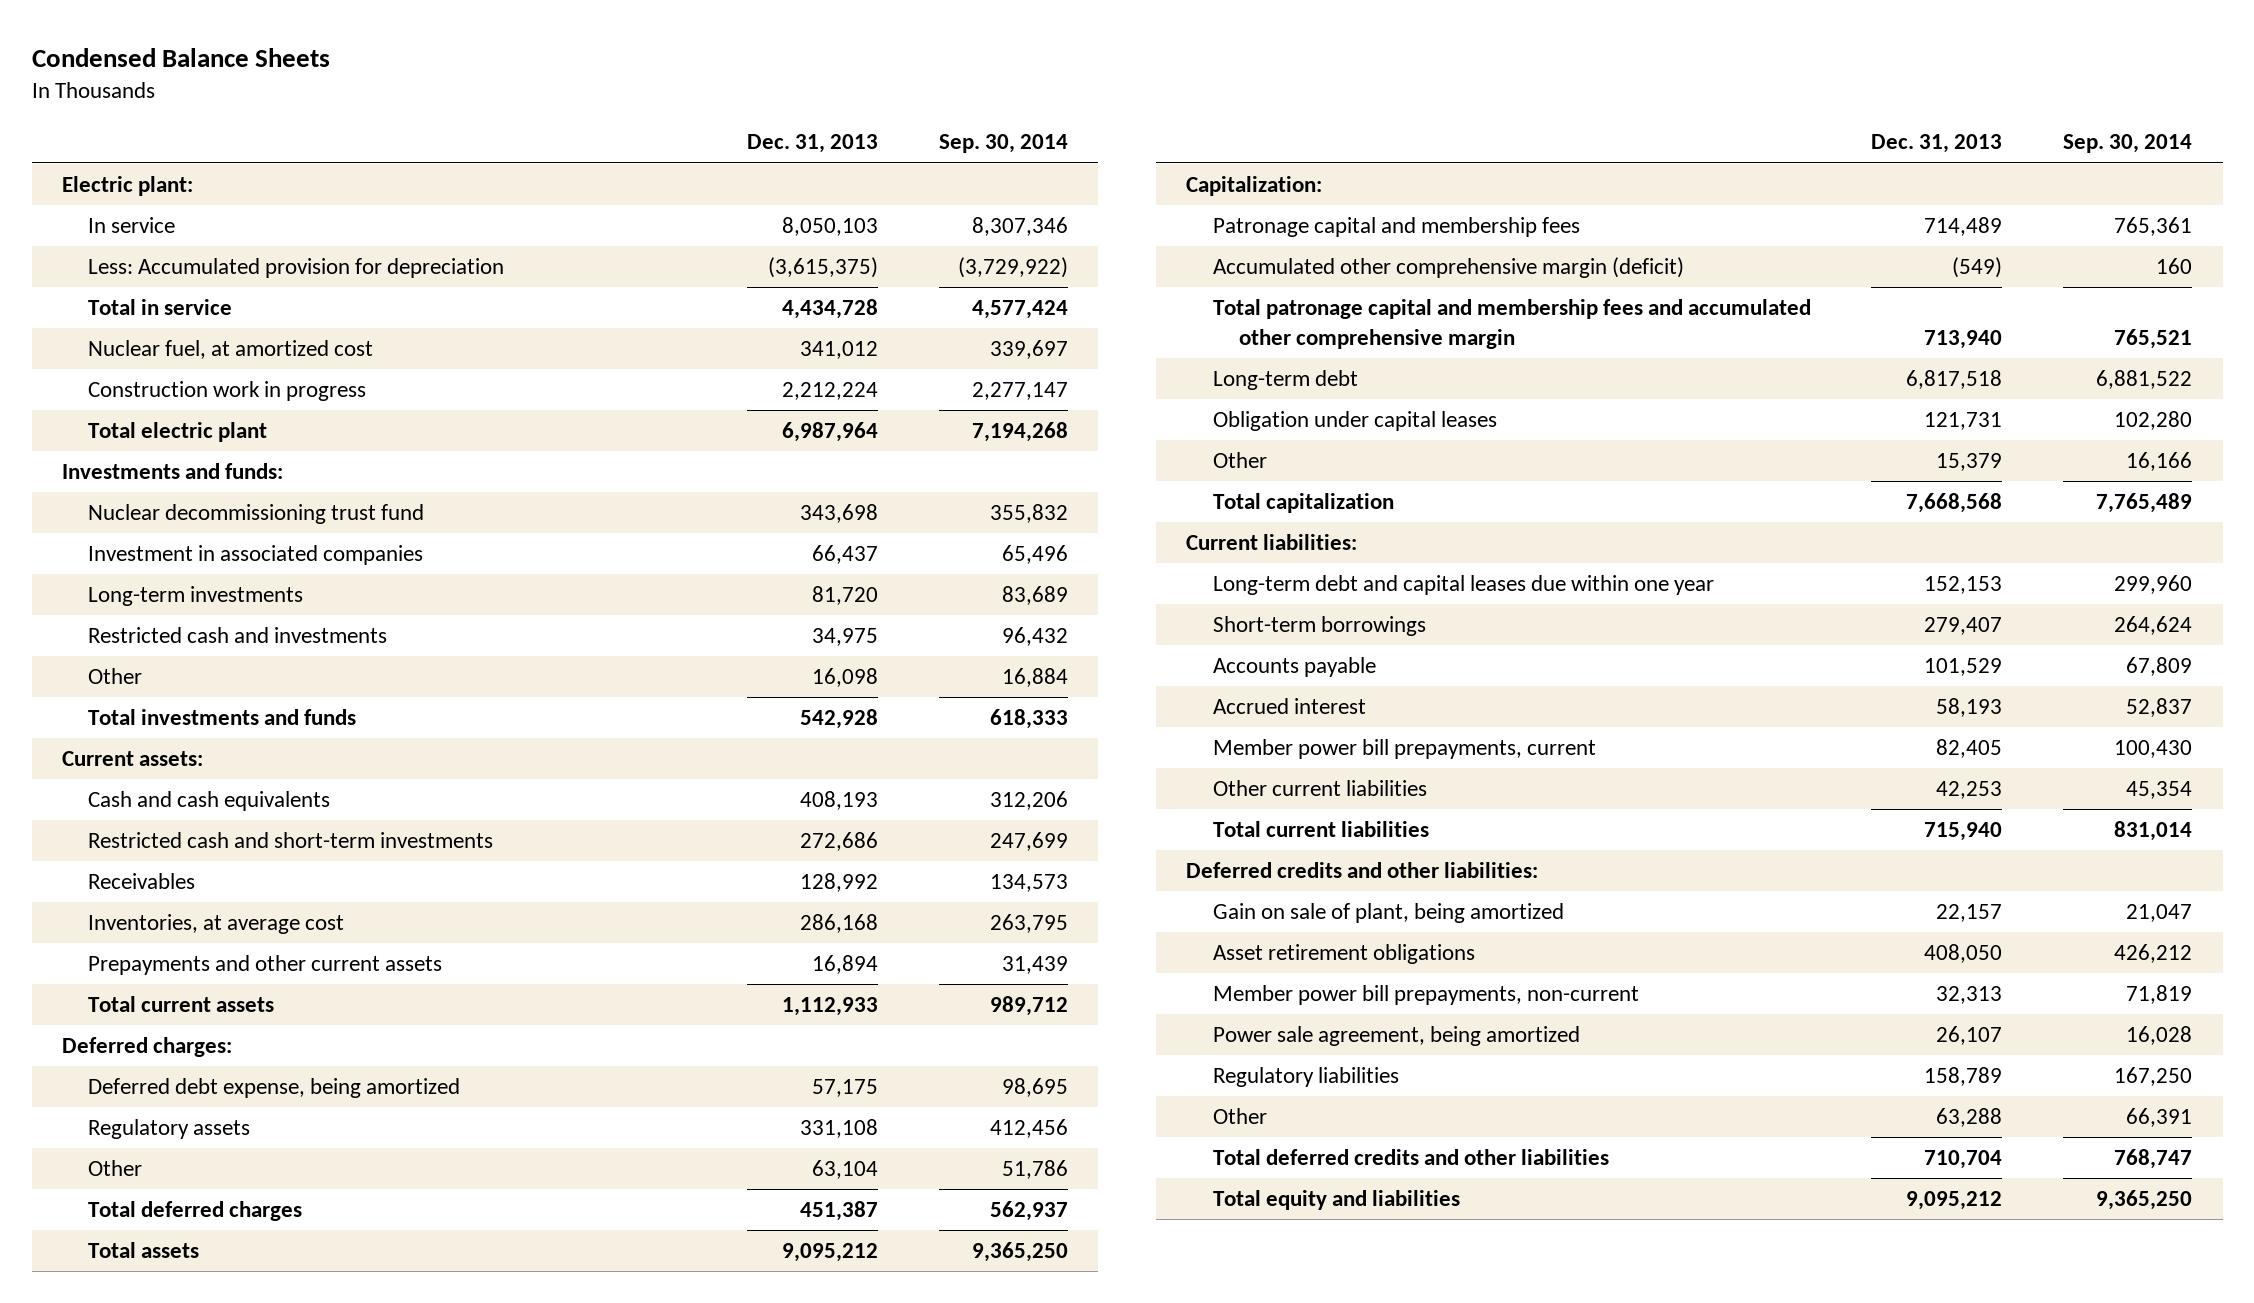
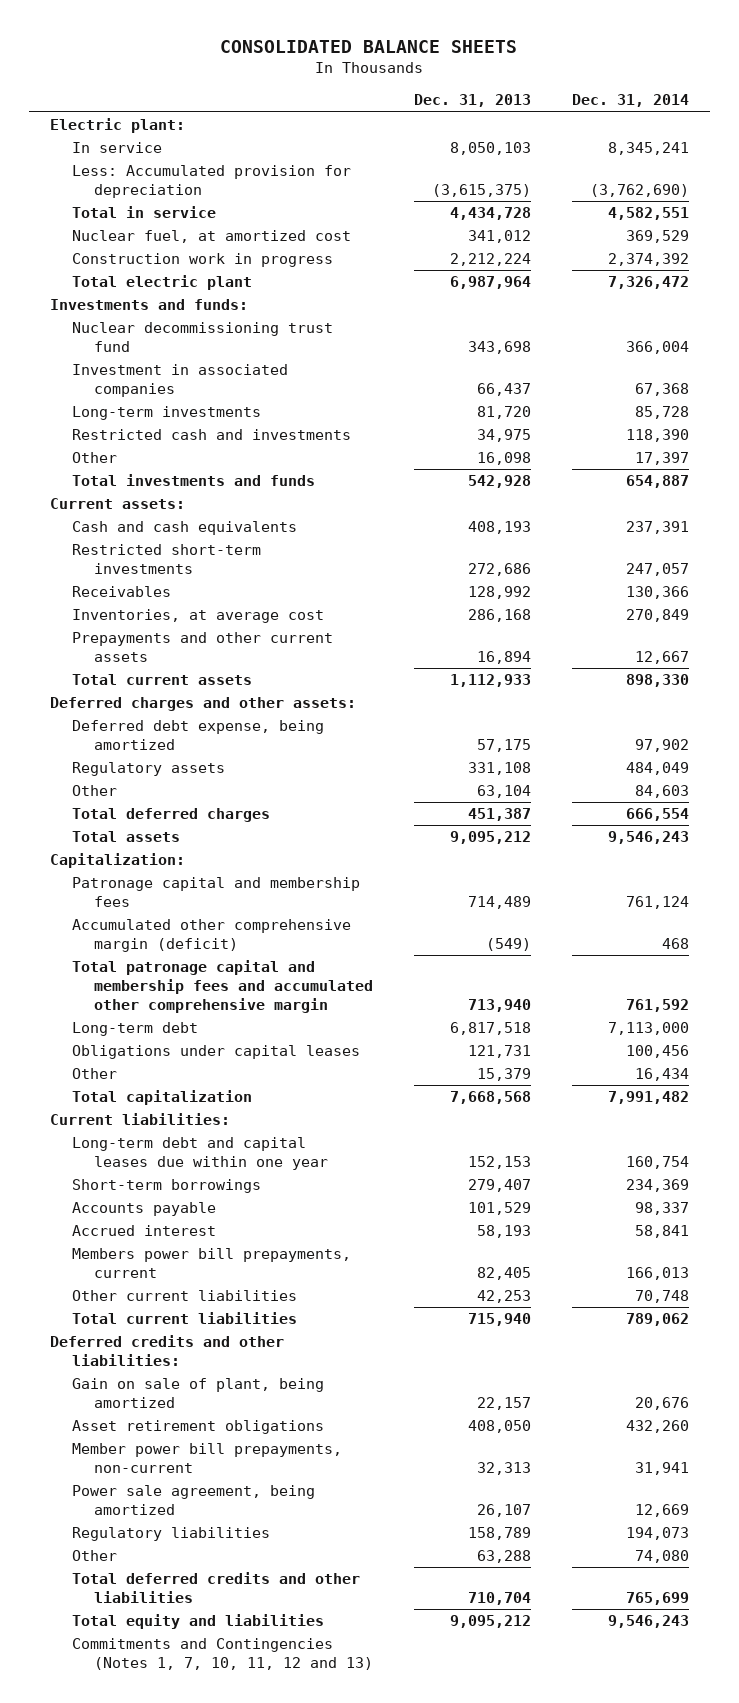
- Condensed Balance Sheets
+ CONSOLIDATED BALANCE SHEETS
- | Dec. 31, 2013 | Sep. 30, 2014
+ | Dec. 31, 2013 | Dec. 31, 2014
- Restricted cash and short-term investments | 272,686 | 247,699
+ Restricted short-term investments | 272,686 | 247,057
- Deferred charges:
+ Deferred charges and other assets:
- Obligation under capital leases | 121,731 | 102,280
+ Obligations under capital leases | 121,731 | 100,456
- Member power bill prepayments, current | 82,405 | 100,430
+ Members power bill prepayments, current | 82,405 | 166,013
+ Commitments and Contingencies (Notes 1, 7, 10, 11, 12 and 13)

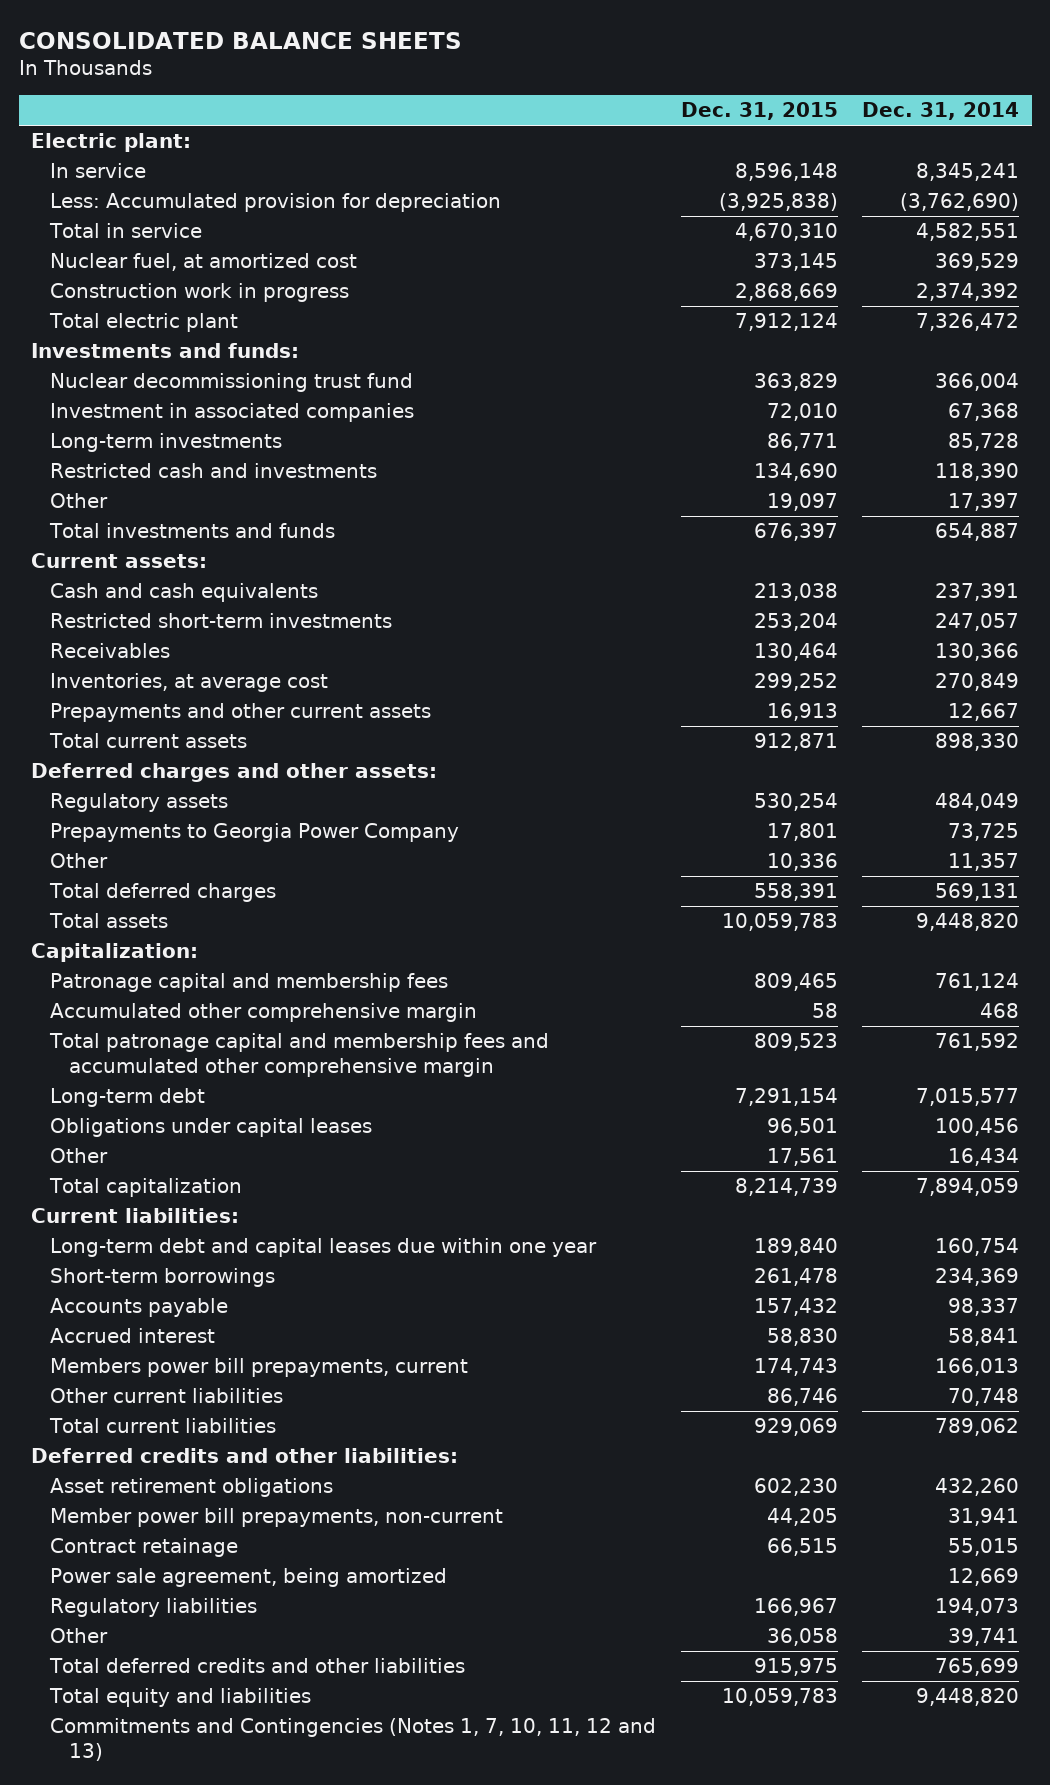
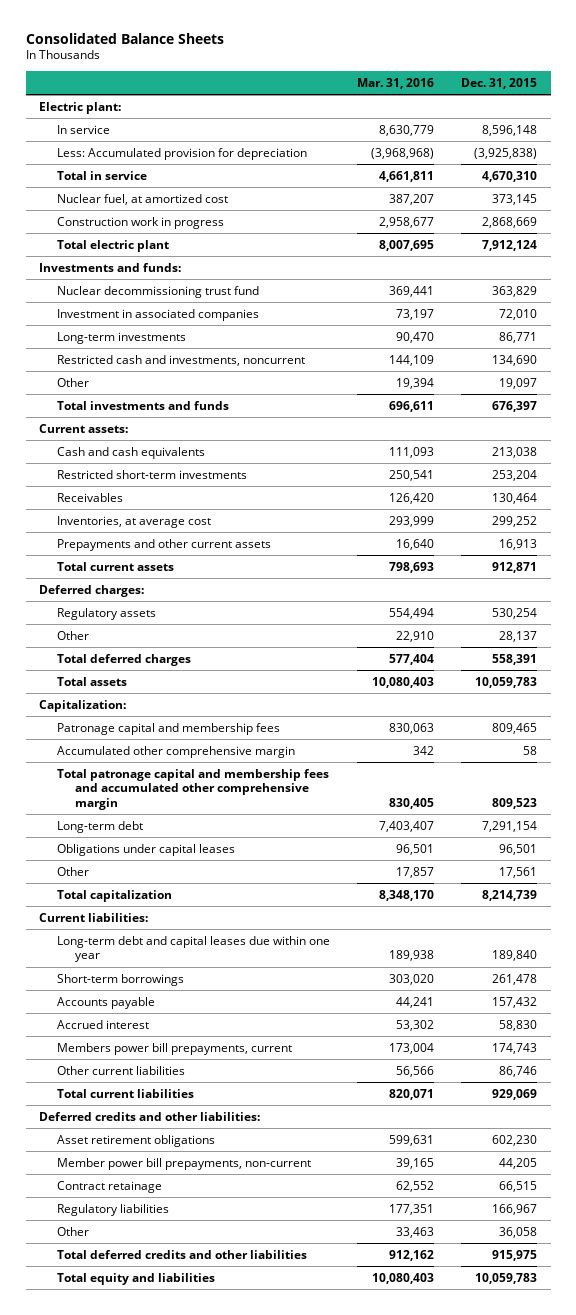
- CONSOLIDATED BALANCE SHEETS
+ Consolidated Balance Sheets
- | Dec. 31, 2015 | Dec. 31, 2014
+ | Mar. 31, 2016 | Dec. 31, 2015
- Restricted cash and investments | 134,690 | 118,390
+ Restricted cash and investments, noncurrent | 144,109 | 134,690
- Deferred charges and other assets:
+ Deferred charges:
- Prepayments to Georgia Power Company | 17,801 | 73,725
- Other | 10,336 | 11,357
+ Other | 22,910 | 28,137
- Power sale agreement, being amortized | | 12,669
- Commitments and Contingencies (Notes 1, 7, 10, 11, 12 and 13)

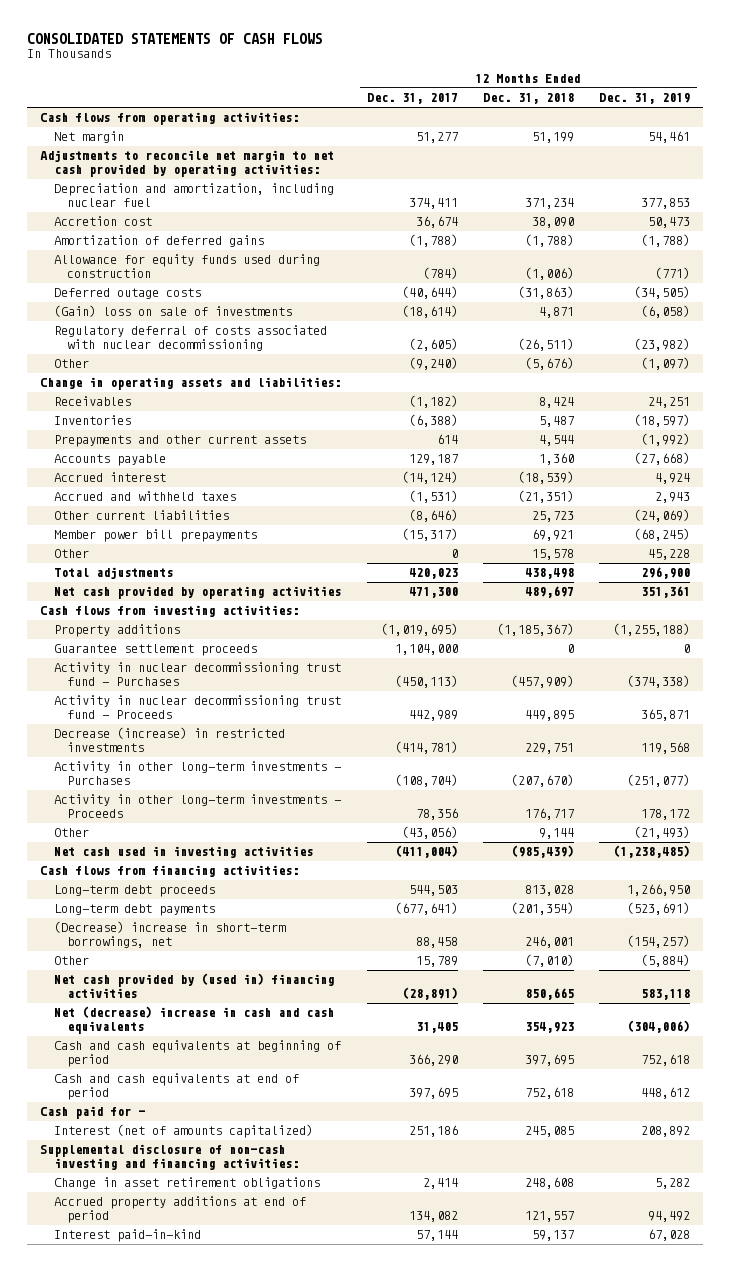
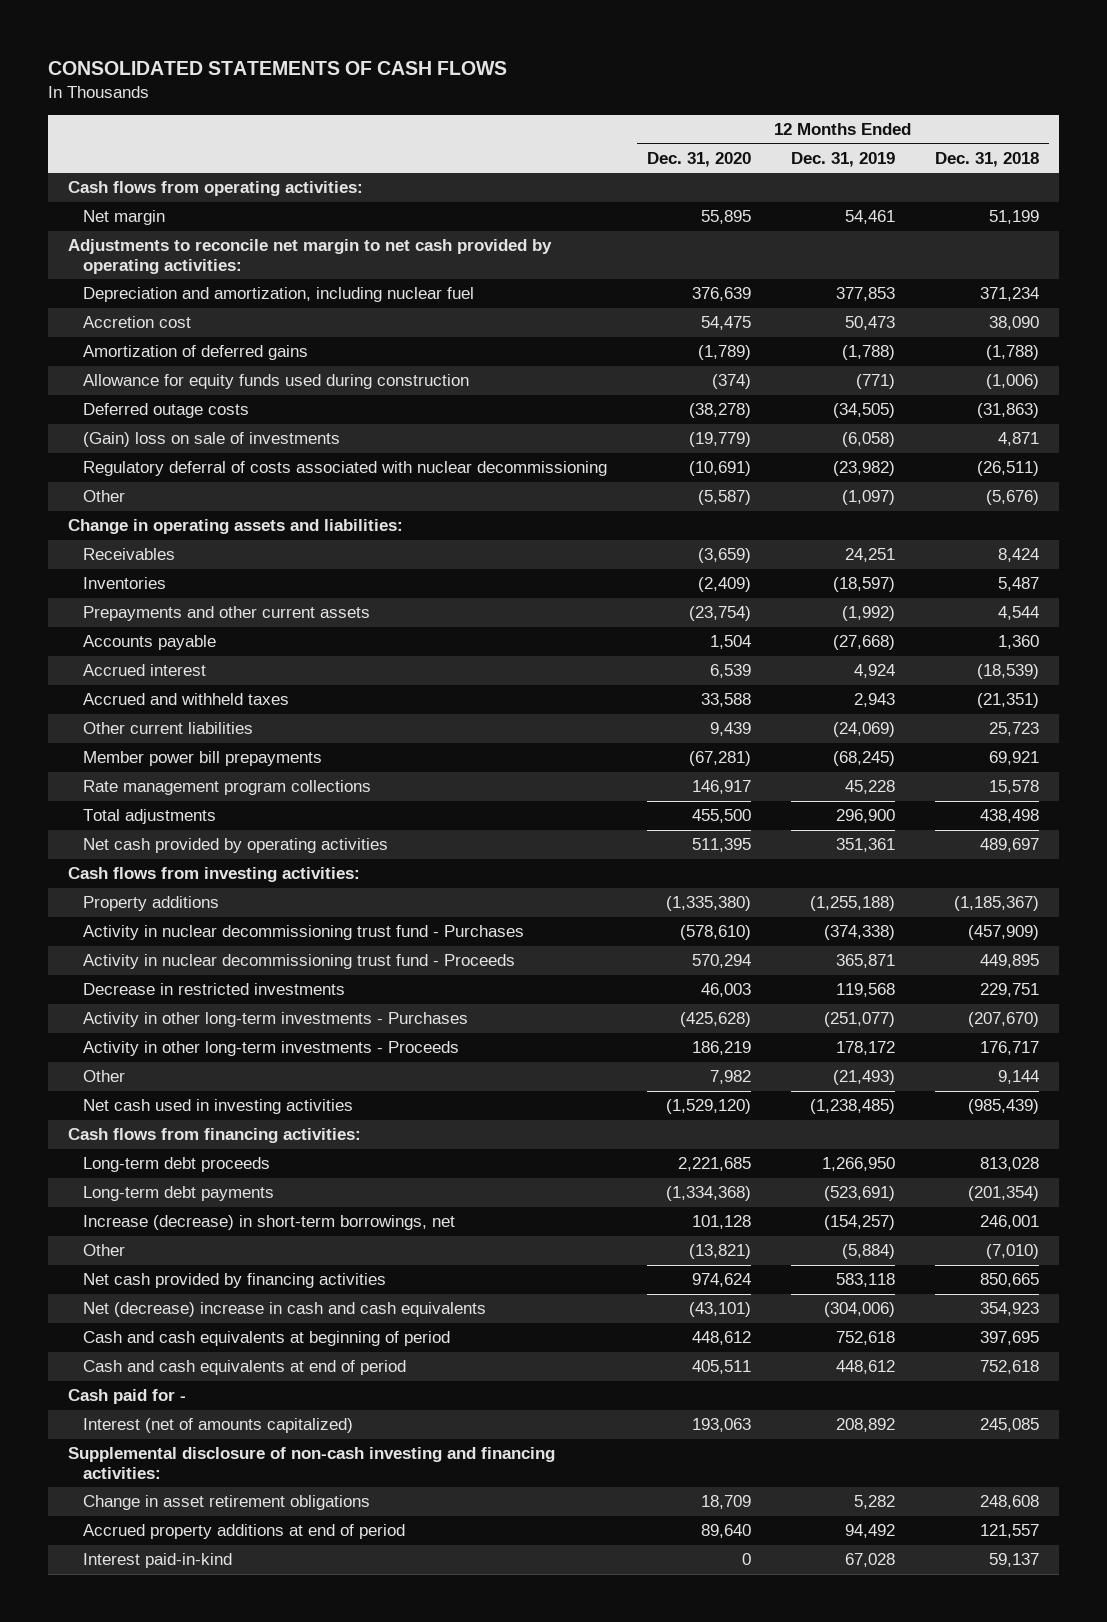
- | 12 Months Ended Dec. 31, 2017 | 12 Months Ended Dec. 31, 2018 | 12 Months Ended Dec. 31, 2019
+ | 12 Months Ended Dec. 31, 2020 | 12 Months Ended Dec. 31, 2019 | 12 Months Ended Dec. 31, 2018
- Other | 0 | 15,578 | 45,228
+ Rate management program collections | 146,917 | 45,228 | 15,578
- Guarantee settlement proceeds | 1,104,000 | 0 | 0
- Decrease (increase) in restricted investments | (414,781) | 229,751 | 119,568
+ Decrease in restricted investments | 46,003 | 119,568 | 229,751
- (Decrease) increase in short-term borrowings, net | 88,458 | 246,001 | (154,257)
+ Increase (decrease) in short-term borrowings, net | 101,128 | (154,257) | 246,001
- Net cash provided by (used in) financing activities | (28,891) | 850,665 | 583,118
+ Net cash provided by financing activities | 974,624 | 583,118 | 850,665

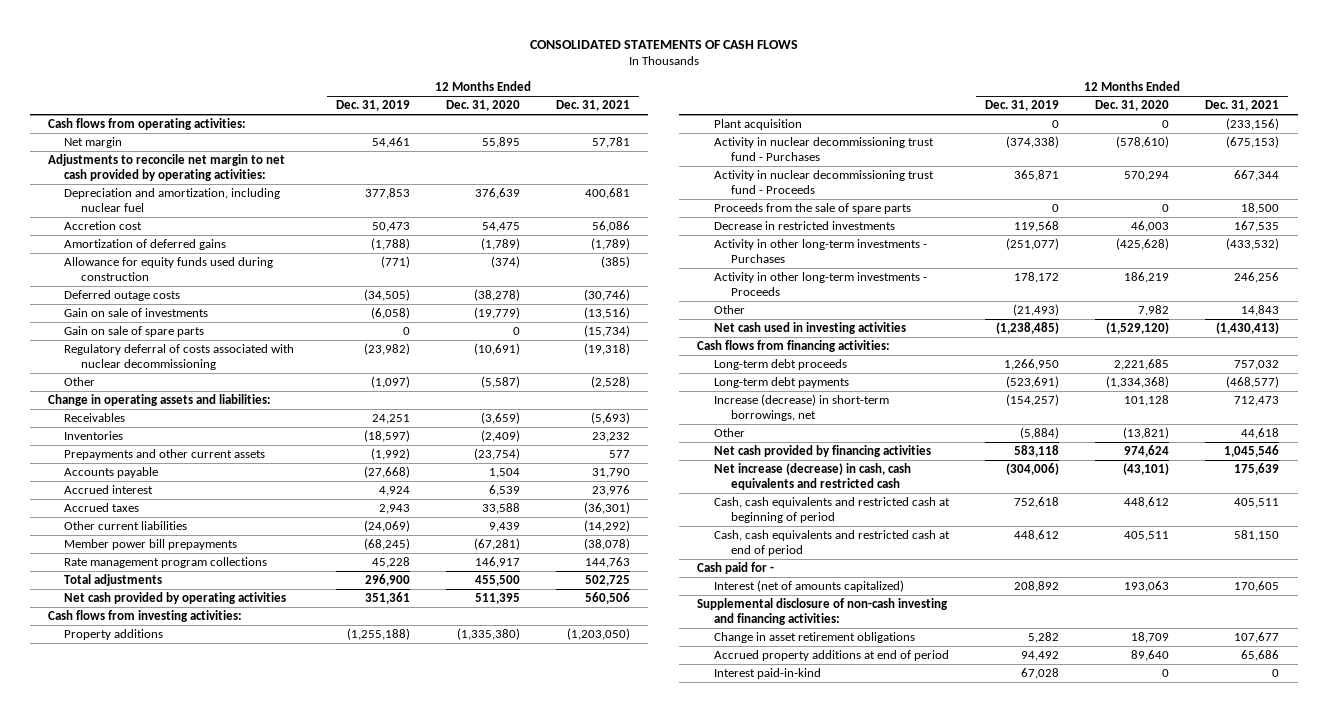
- | 12 Months Ended Dec. 31, 2020 | 12 Months Ended Dec. 31, 2019 | 12 Months Ended Dec. 31, 2018
+ | 12 Months Ended Dec. 31, 2019 | 12 Months Ended Dec. 31, 2020 | 12 Months Ended Dec. 31, 2021
- (Gain) loss on sale of investments | (19,779) | (6,058) | 4,871
+ Gain on sale of investments | (6,058) | (19,779) | (13,516)
+ Gain on sale of spare parts | 0 | 0 | (15,734)
- Accrued and withheld taxes | 33,588 | 2,943 | (21,351)
+ Accrued taxes | 2,943 | 33,588 | (36,301)
+ Plant acquisition | 0 | 0 | (233,156)
+ Proceeds from the sale of spare parts | 0 | 0 | 18,500
- Net (decrease) increase in cash and cash equivalents | (43,101) | (304,006) | 354,923
- Cash and cash equivalents at beginning of period | 448,612 | 752,618 | 397,695
- Cash and cash equivalents at end of period | 405,511 | 448,612 | 752,618
+ Net increase (decrease) in cash, cash equivalents and restricted cash | (304,006) | (43,101) | 175,639
+ Cash, cash equivalents and restricted cash at beginning of period | 752,618 | 448,612 | 405,511
+ Cash, cash equivalents and restricted cash at end of period | 448,612 | 405,511 | 581,150

